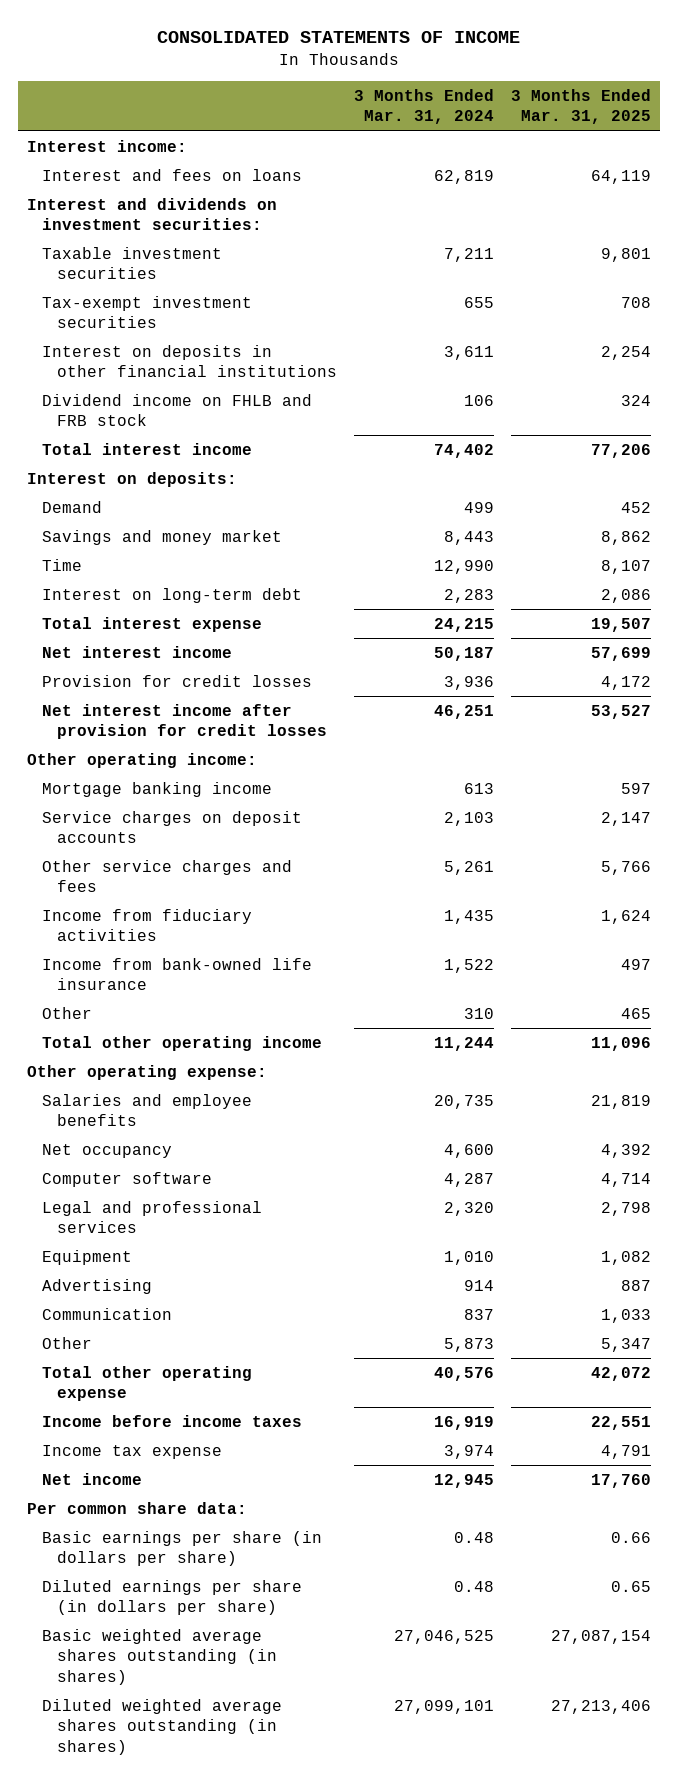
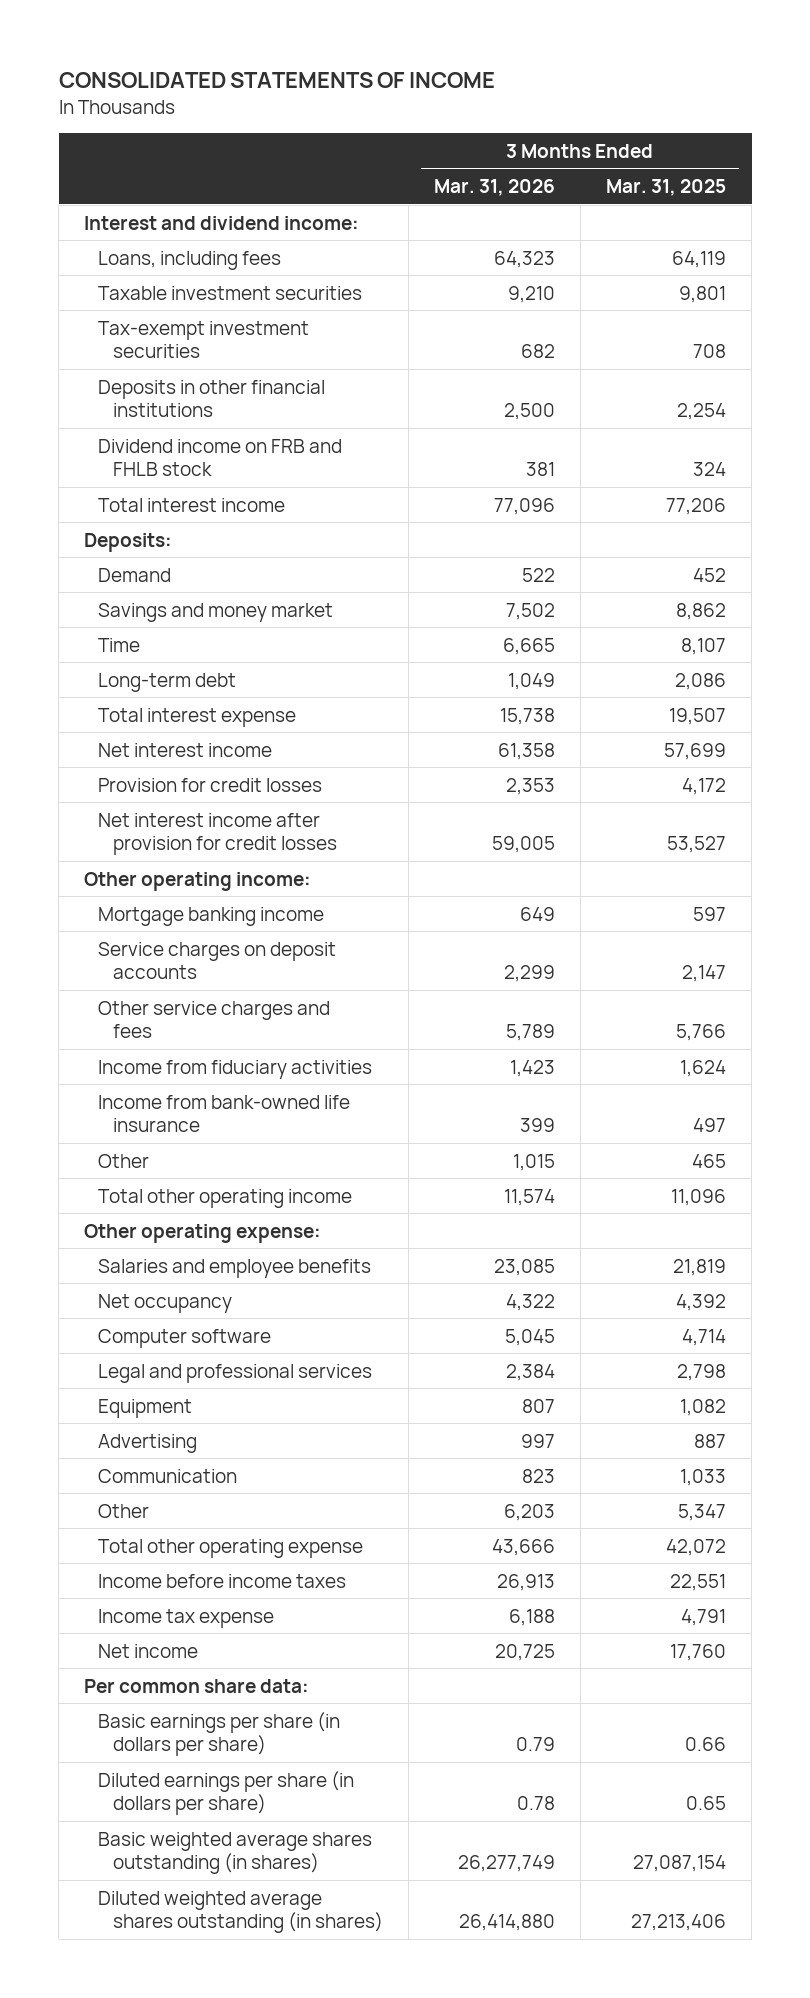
- | 3 Months Ended Mar. 31, 2024 | 3 Months Ended Mar. 31, 2025
+ | 3 Months Ended Mar. 31, 2026 | 3 Months Ended Mar. 31, 2025
- Interest income:
- Interest and fees on loans | 62,819 | 64,119
- Interest and dividends on investment securities:
+ Interest and dividend income:
+ Loans, including fees | 64,323 | 64,119
- Interest on deposits in other financial institutions | 3,611 | 2,254
- Dividend income on FHLB and FRB stock | 106 | 324
+ Deposits in other financial institutions | 2,500 | 2,254
+ Dividend income on FRB and FHLB stock | 381 | 324
- Interest on deposits:
+ Deposits:
- Interest on long-term debt | 2,283 | 2,086
+ Long-term debt | 1,049 | 2,086

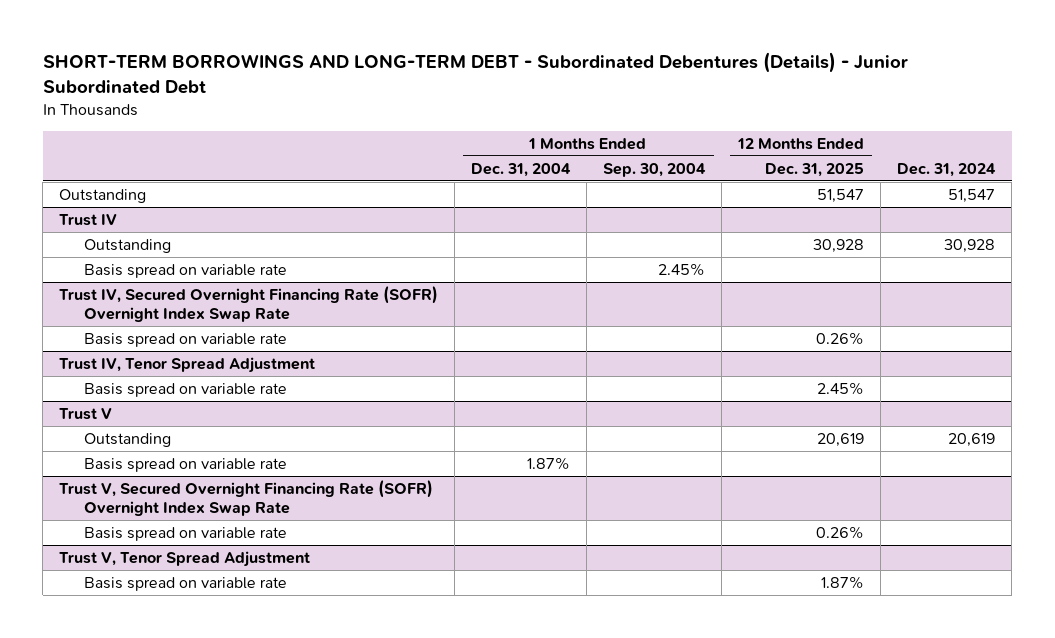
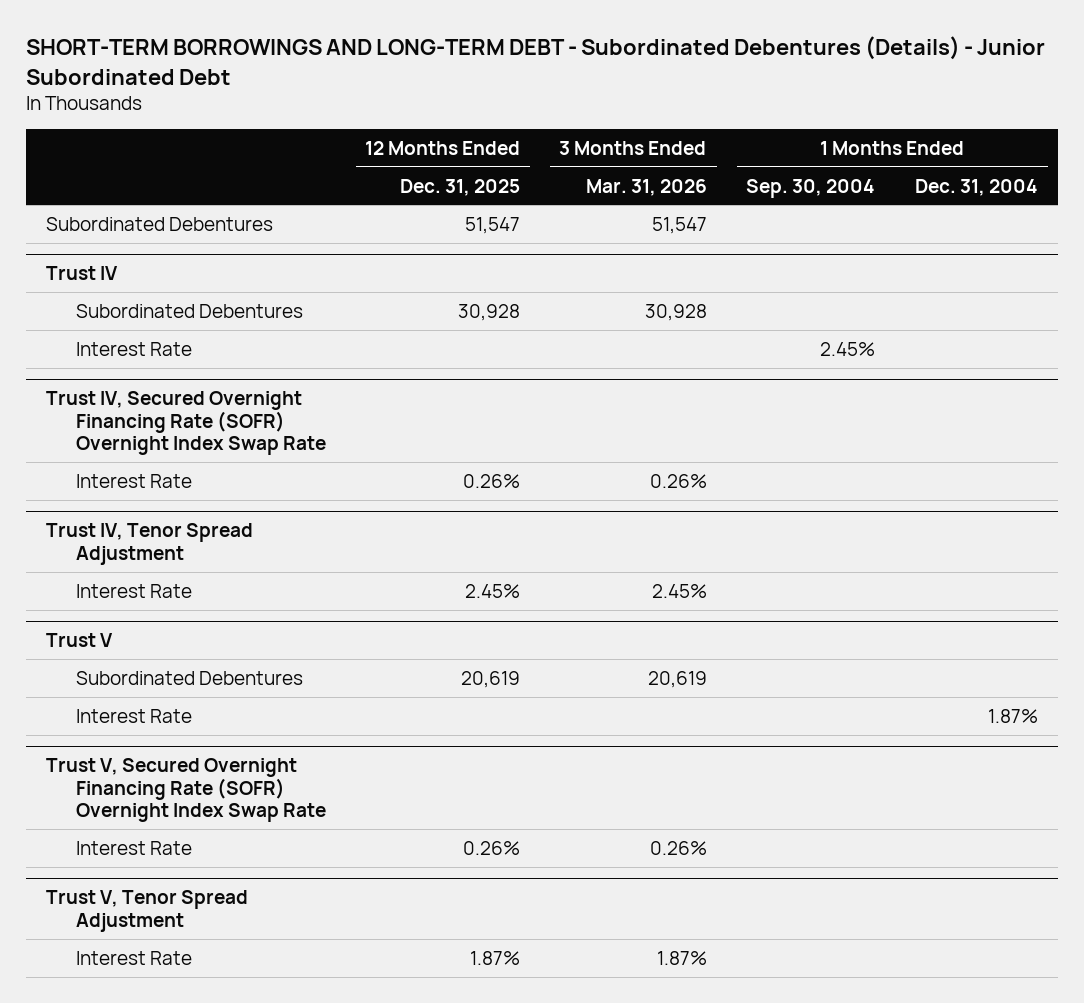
- | 1 Months Ended Dec. 31, 2004 | 1 Months Ended Sep. 30, 2004 | 12 Months Ended Dec. 31, 2025 | Dec. 31, 2024
+ | 12 Months Ended Dec. 31, 2025 | 3 Months Ended Mar. 31, 2026 | 1 Months Ended Sep. 30, 2004 | 1 Months Ended Dec. 31, 2004
- Outstanding | | | 51,547 | 51,547
+ Subordinated Debentures | 51,547 | 51,547 | |
@ Trust IV
- Outstanding | | | 30,928 | 30,928
- Basis spread on variable rate | | 2.45% | |
+ Subordinated Debentures | 30,928 | 30,928 | |
+ Interest Rate | | | 2.45% |
@ Trust IV, Secured Overnight Financing Rate (SOFR) Overnight Index Swap Rate
- Basis spread on variable rate | | | 0.26% |
+ Interest Rate | 0.26% | 0.26% | |
@ Trust IV, Tenor Spread Adjustment
- Basis spread on variable rate | | | 2.45% |
+ Interest Rate | 2.45% | 2.45% | |
@ Trust V
- Outstanding | | | 20,619 | 20,619
- Basis spread on variable rate | 1.87% | | |
+ Subordinated Debentures | 20,619 | 20,619 | |
+ Interest Rate | | | | 1.87%
@ Trust V, Secured Overnight Financing Rate (SOFR) Overnight Index Swap Rate
- Basis spread on variable rate | | | 0.26% |
+ Interest Rate | 0.26% | 0.26% | |
@ Trust V, Tenor Spread Adjustment
- Basis spread on variable rate | | | 1.87% |
+ Interest Rate | 1.87% | 1.87% | |

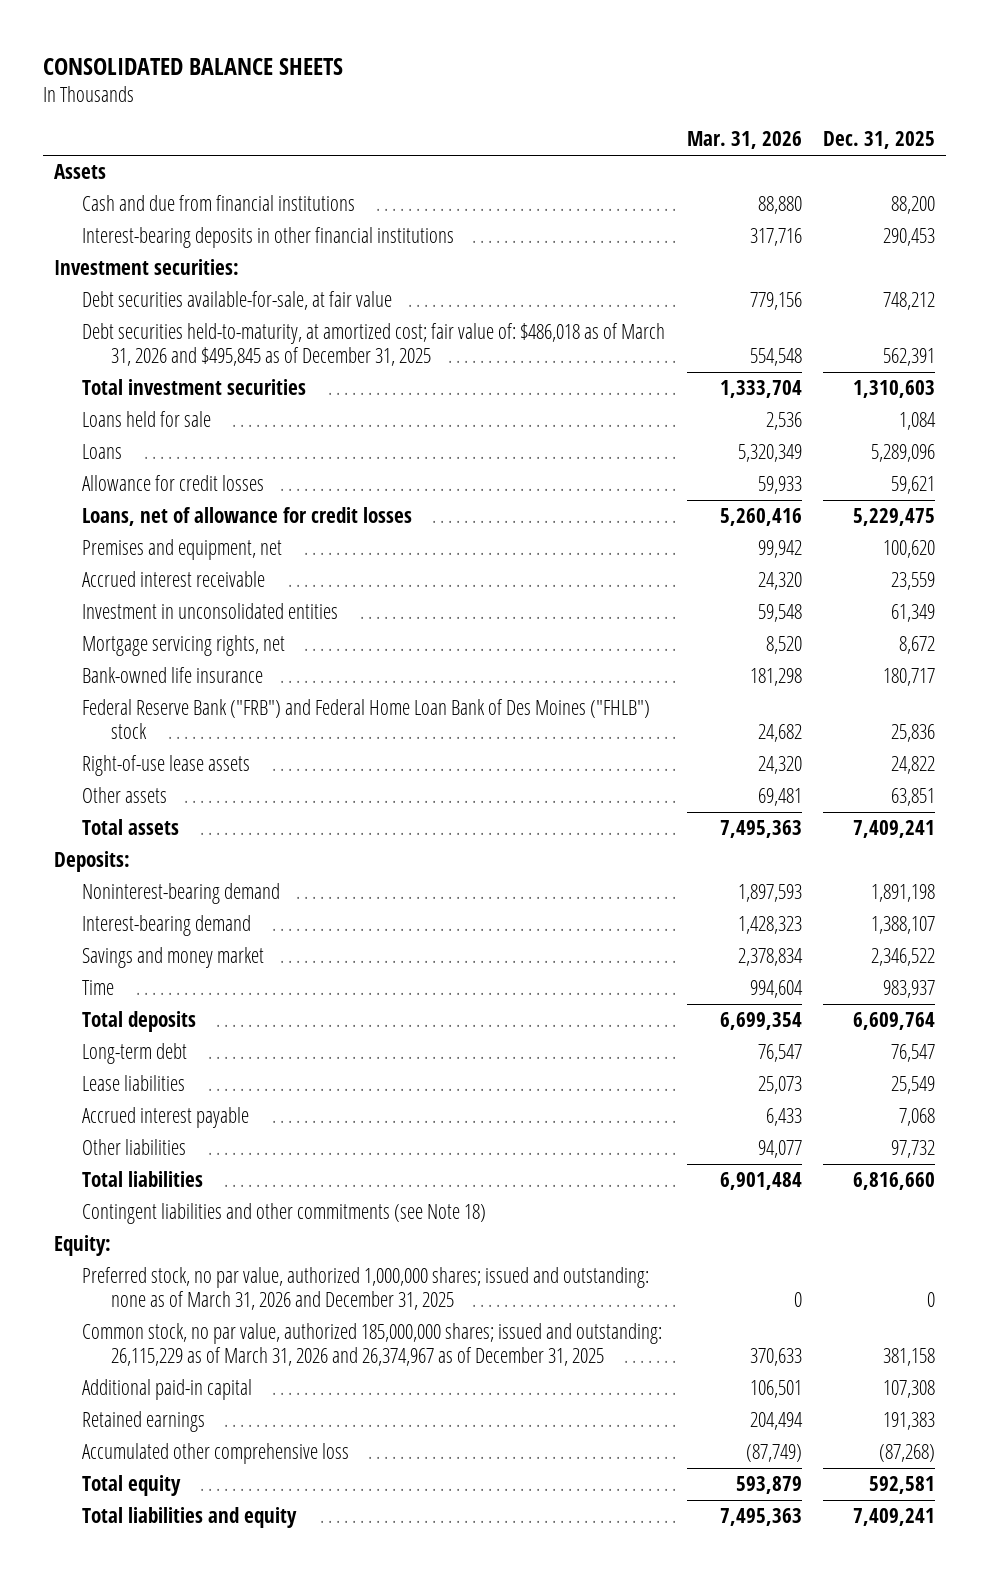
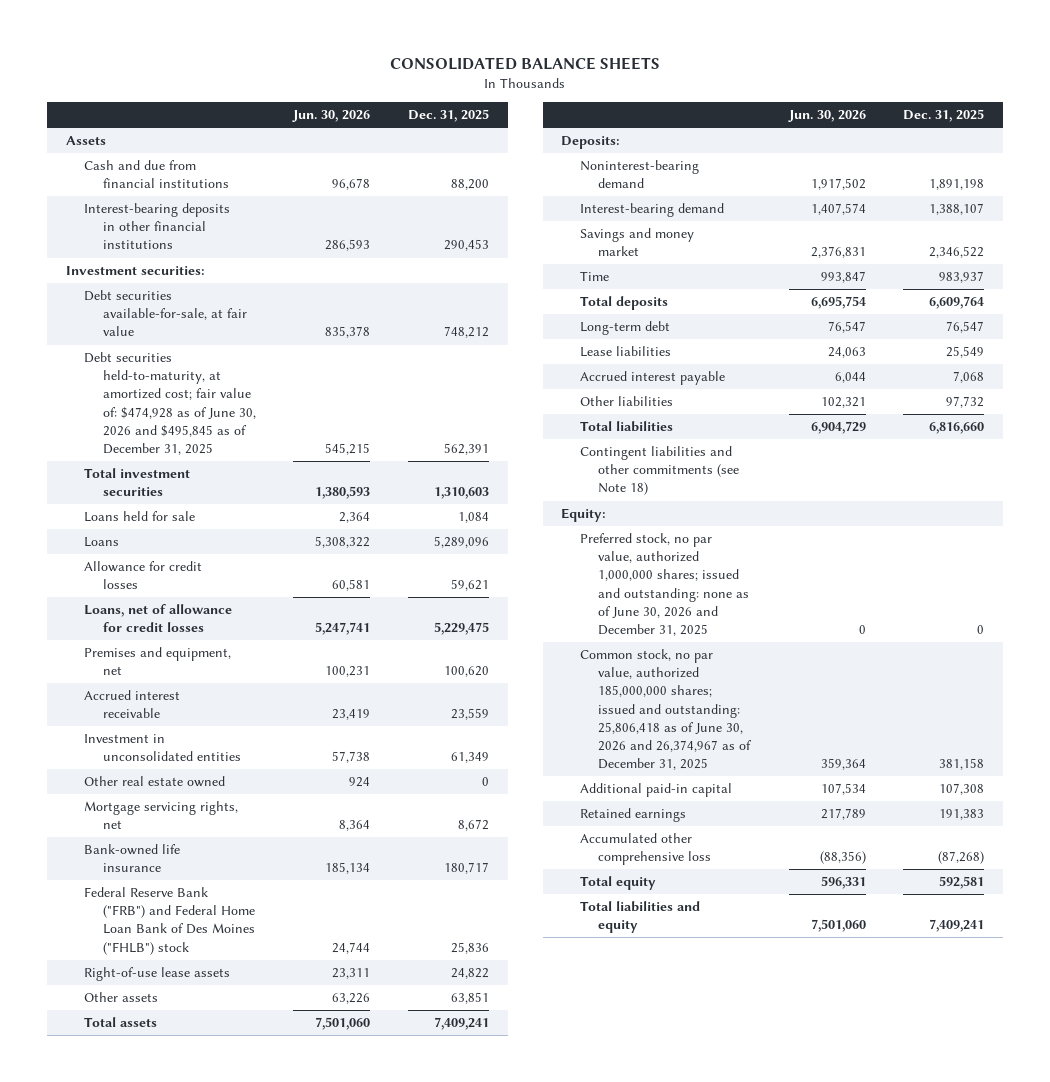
- | Mar. 31, 2026 | Dec. 31, 2025
+ | Jun. 30, 2026 | Dec. 31, 2025
- Debt securities held-to-maturity, at amortized cost; fair value of: $486,018 as of March 31, 2026 and $495,845 as of December 31, 2025 | 554,548 | 562,391
+ Debt securities held-to-maturity, at amortized cost; fair value of: $474,928 as of June 30, 2026 and $495,845 as of December 31, 2025 | 545,215 | 562,391
+ Other real estate owned | 924 | 0
- Preferred stock, no par value, authorized 1,000,000 shares; issued and outstanding: none as of March 31, 2026 and December 31, 2025 | 0 | 0
- Common stock, no par value, authorized 185,000,000 shares; issued and outstanding: 26,115,229 as of March 31, 2026 and 26,374,967 as of December 31, 2025 | 370,633 | 381,158
+ Preferred stock, no par value, authorized 1,000,000 shares; issued and outstanding: none as of June 30, 2026 and December 31, 2025 | 0 | 0
+ Common stock, no par value, authorized 185,000,000 shares; issued and outstanding: 25,806,418 as of June 30, 2026 and 26,374,967 as of December 31, 2025 | 359,364 | 381,158

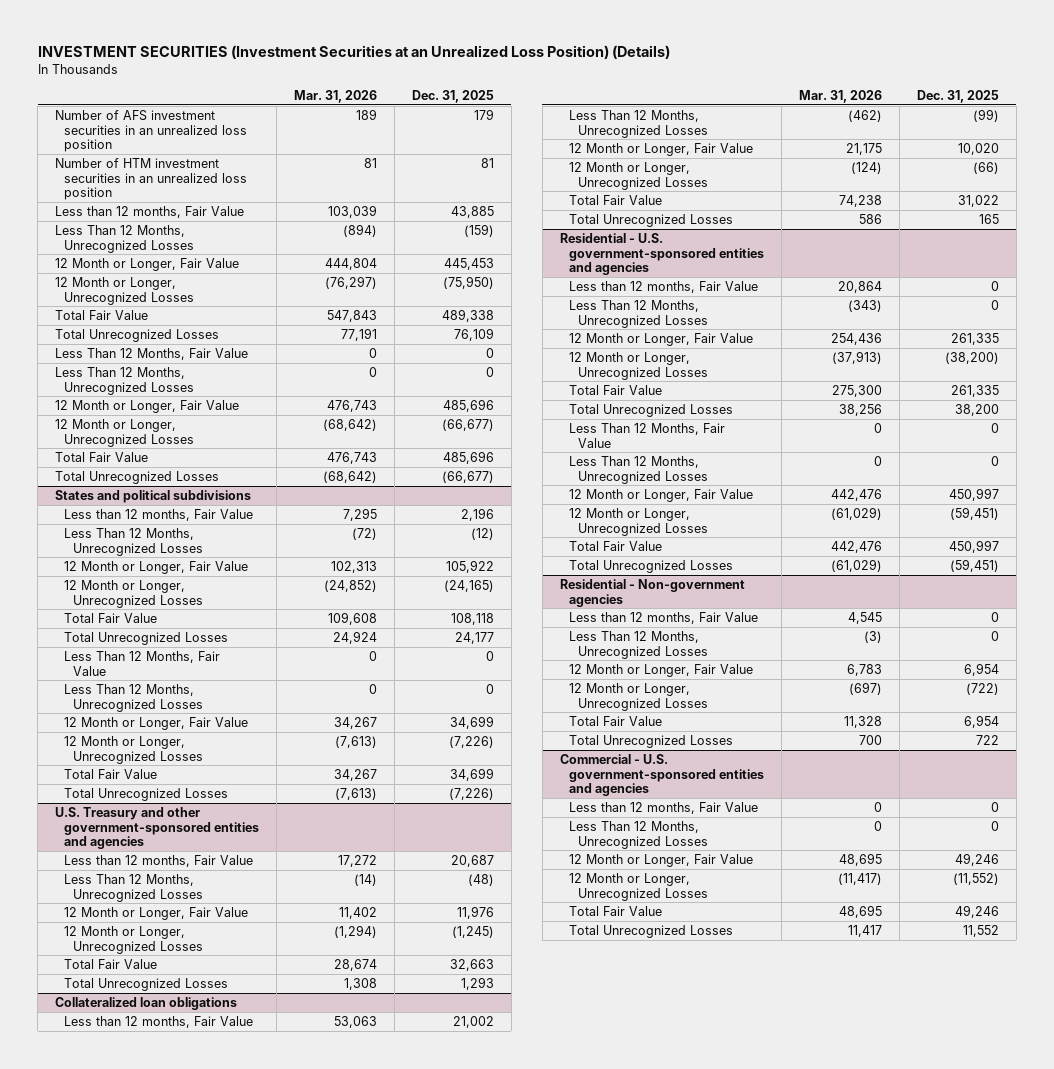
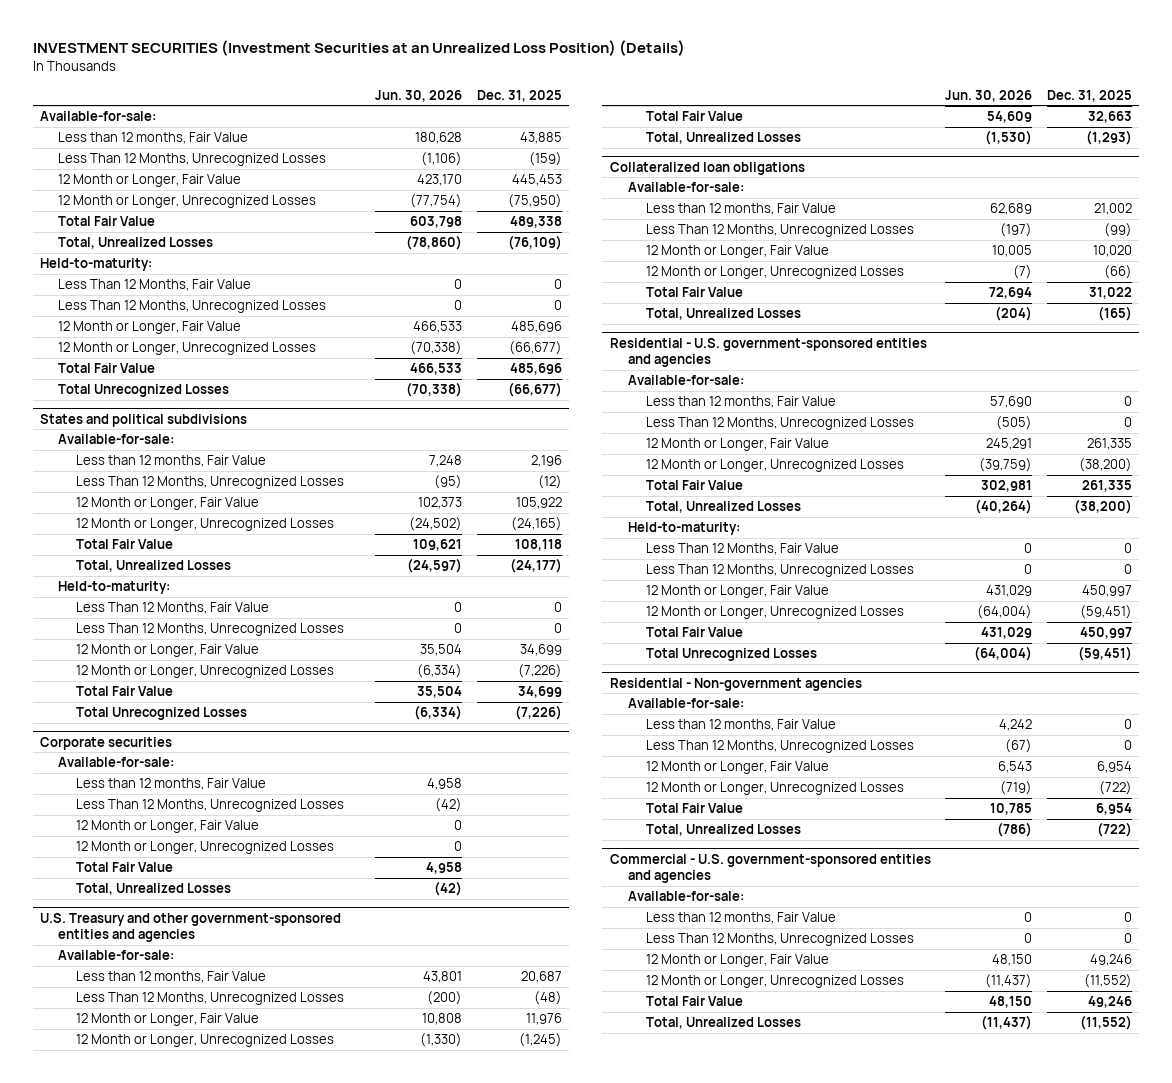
- | Mar. 31, 2026 | Dec. 31, 2025
+ | Jun. 30, 2026 | Dec. 31, 2025
- Number of AFS investment securities in an unrealized loss position | 189 | 179
- Number of HTM investment securities in an unrealized loss position | 81 | 81
+ Available-for-sale:
- Total Unrecognized Losses | 77,191 | 76,109
+ Total, Unrealized Losses | (78,860) | (76,109)
+ Held-to-maturity:
@ States and political subdivisions
+ Available-for-sale:
- Total Unrecognized Losses | 24,924 | 24,177
+ Total, Unrealized Losses | (24,597) | (24,177)
+ Held-to-maturity:
+ Corporate securities
+ Available-for-sale:
+ Less than 12 months, Fair Value | 4,958 |
+ Less Than 12 Months, Unrecognized Losses | (42) |
+ 12 Month or Longer, Fair Value | 0 |
+ 12 Month or Longer, Unrecognized Losses | 0 |
+ Total Fair Value | 4,958 |
+ Total, Unrealized Losses | (42) |
@ U.S. Treasury and other government-sponsored entities and agencies
+ Available-for-sale:
- Total Unrecognized Losses | 1,308 | 1,293
+ Total, Unrealized Losses | (1,530) | (1,293)
@ Collateralized loan obligations
+ Available-for-sale:
- Total Unrecognized Losses | 586 | 165
+ Total, Unrealized Losses | (204) | (165)
@ Residential - U.S. government-sponsored entities and agencies
+ Available-for-sale:
- Total Unrecognized Losses | 38,256 | 38,200
+ Total, Unrealized Losses | (40,264) | (38,200)
+ Held-to-maturity:
@ Residential - Non-government agencies
+ Available-for-sale:
- Total Unrecognized Losses | 700 | 722
+ Total, Unrealized Losses | (786) | (722)
@ Commercial - U.S. government-sponsored entities and agencies
+ Available-for-sale:
- Total Unrecognized Losses | 11,417 | 11,552
+ Total, Unrealized Losses | (11,437) | (11,552)

